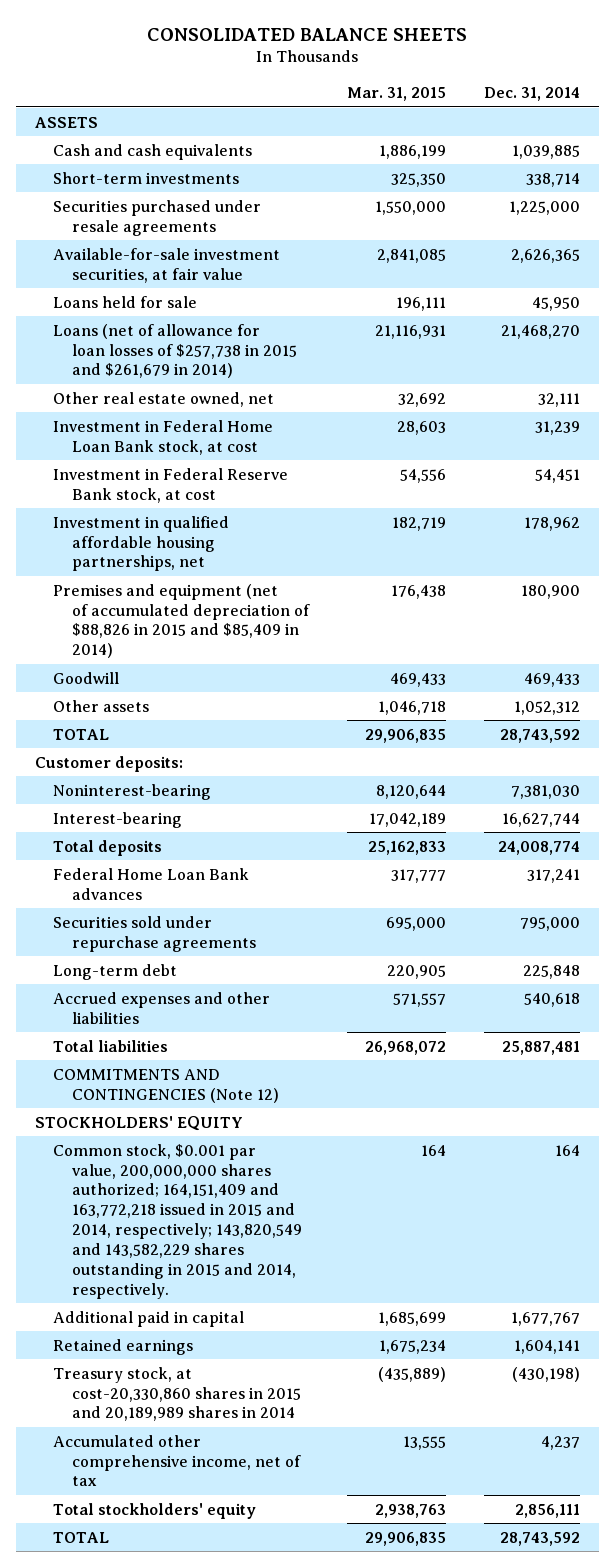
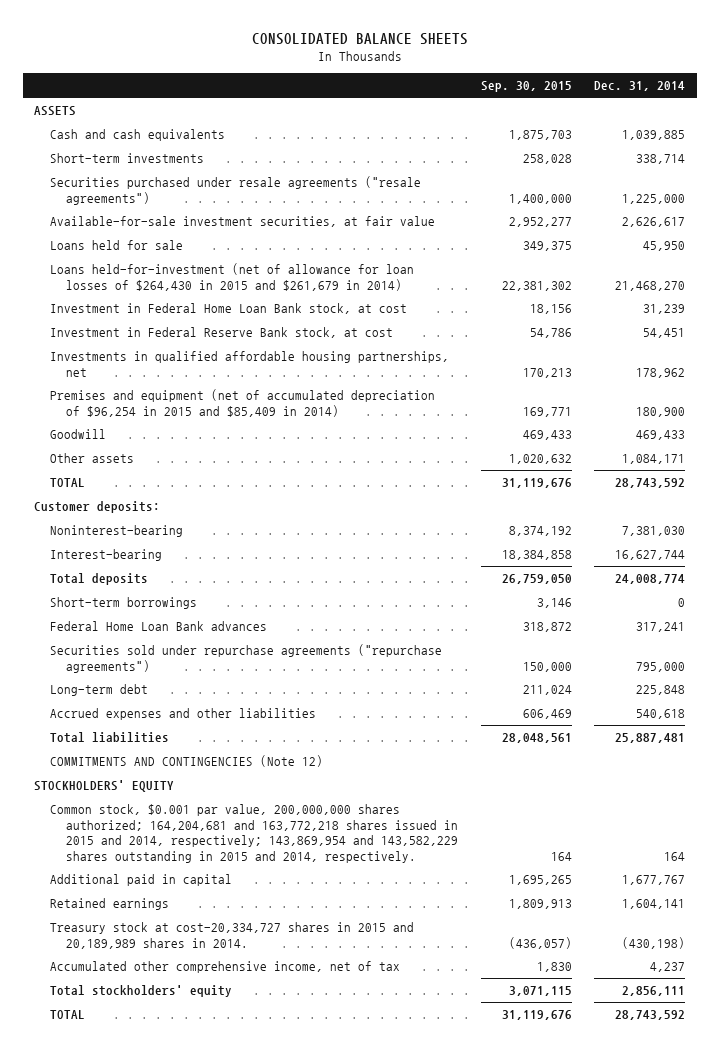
- | Mar. 31, 2015 | Dec. 31, 2014
+ | Sep. 30, 2015 | Dec. 31, 2014
- Securities purchased under resale agreements | 1,550,000 | 1,225,000
- Available-for-sale investment securities, at fair value | 2,841,085 | 2,626,365
+ Securities purchased under resale agreements ("resale agreements") | 1,400,000 | 1,225,000
+ Available-for-sale investment securities, at fair value | 2,952,277 | 2,626,617
- Loans (net of allowance for loan losses of $257,738 in 2015 and $261,679 in 2014) | 21,116,931 | 21,468,270
- Other real estate owned, net | 32,692 | 32,111
+ Loans held-for-investment (net of allowance for loan losses of $264,430 in 2015 and $261,679 in 2014) | 22,381,302 | 21,468,270
- Investment in qualified affordable housing partnerships, net | 182,719 | 178,962
- Premises and equipment (net of accumulated depreciation of $88,826 in 2015 and $85,409 in 2014) | 176,438 | 180,900
+ Investments in qualified affordable housing partnerships, net | 170,213 | 178,962
+ Premises and equipment (net of accumulated depreciation of $96,254 in 2015 and $85,409 in 2014) | 169,771 | 180,900
- Other assets | 1,046,718 | 1,052,312
+ Other assets | 1,020,632 | 1,084,171
+ Short-term borrowings | 3,146 | 0
- Securities sold under repurchase agreements | 695,000 | 795,000
+ Securities sold under repurchase agreements ("repurchase agreements") | 150,000 | 795,000
- Common stock, $0.001 par value, 200,000,000 shares authorized; 164,151,409 and 163,772,218 issued in 2015 and 2014, respectively; 143,820,549 and 143,582,229 shares outstanding in 2015 and 2014, respectively. | 164 | 164
+ Common stock, $0.001 par value, 200,000,000 shares authorized; 164,204,681 and 163,772,218 shares issued in 2015 and 2014, respectively; 143,869,954 and 143,582,229 shares outstanding in 2015 and 2014, respectively. | 164 | 164
- Treasury stock, at cost-20,330,860 shares in 2015 and 20,189,989 shares in 2014 | (435,889) | (430,198)
+ Treasury stock at cost-20,334,727 shares in 2015 and 20,189,989 shares in 2014. | (436,057) | (430,198)

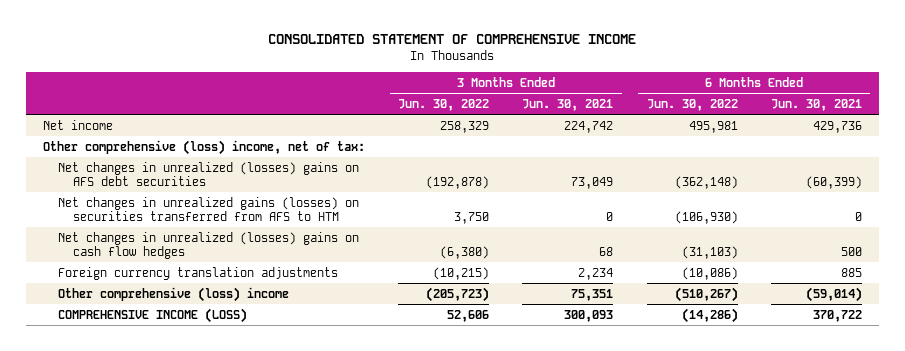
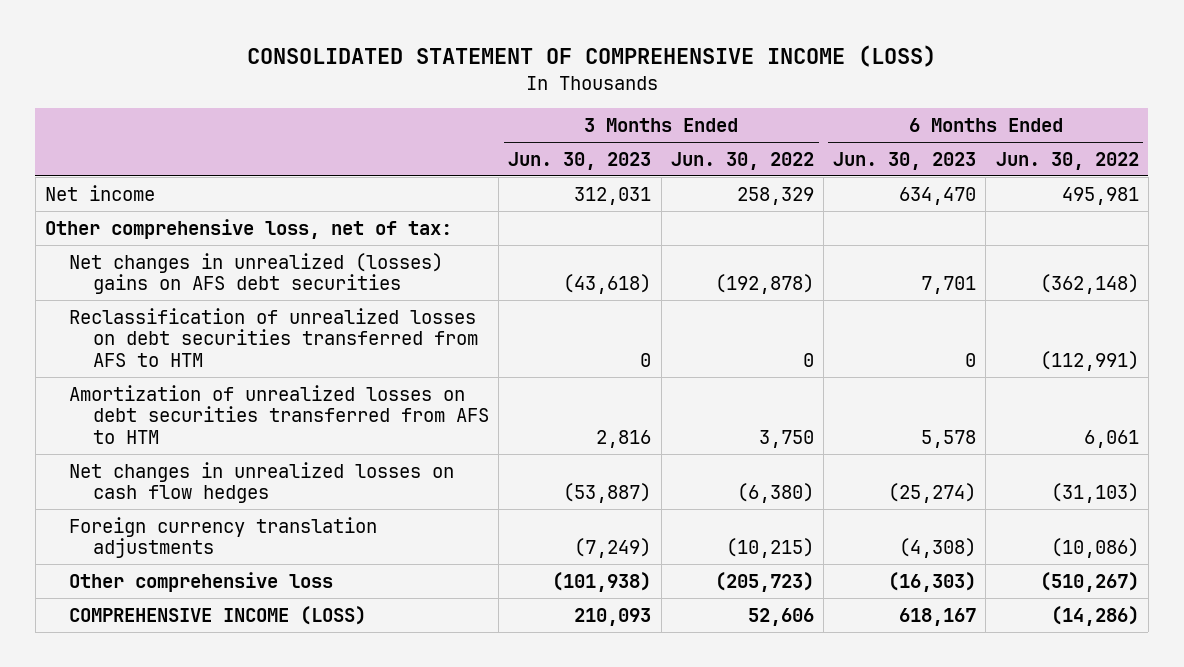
- CONSOLIDATED STATEMENT OF COMPREHENSIVE INCOME
+ CONSOLIDATED STATEMENT OF COMPREHENSIVE INCOME (LOSS)
- | 3 Months Ended Jun. 30, 2022 | 3 Months Ended Jun. 30, 2021 | 6 Months Ended Jun. 30, 2022 | 6 Months Ended Jun. 30, 2021
+ | 3 Months Ended Jun. 30, 2023 | 3 Months Ended Jun. 30, 2022 | 6 Months Ended Jun. 30, 2023 | 6 Months Ended Jun. 30, 2022
- Other comprehensive (loss) income, net of tax:
+ Other comprehensive loss, net of tax:
- Net changes in unrealized gains (losses) on securities transferred from AFS to HTM | 3,750 | 0 | (106,930) | 0
- Net changes in unrealized (losses) gains on cash flow hedges | (6,380) | 68 | (31,103) | 500
+ Reclassification of unrealized losses on debt securities transferred from AFS to HTM | 0 | 0 | 0 | (112,991)
+ Amortization of unrealized losses on debt securities transferred from AFS to HTM | 2,816 | 3,750 | 5,578 | 6,061
+ Net changes in unrealized losses on cash flow hedges | (53,887) | (6,380) | (25,274) | (31,103)
- Other comprehensive (loss) income | (205,723) | 75,351 | (510,267) | (59,014)
+ Other comprehensive loss | (101,938) | (205,723) | (16,303) | (510,267)

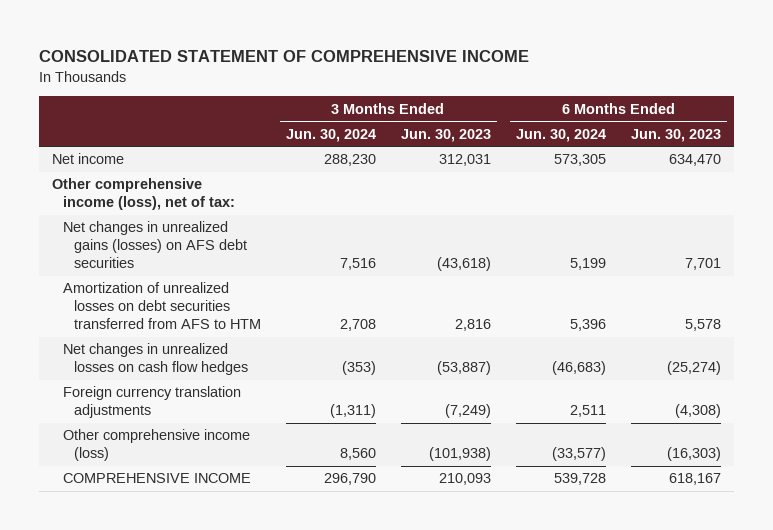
- CONSOLIDATED STATEMENT OF COMPREHENSIVE INCOME (LOSS)
+ CONSOLIDATED STATEMENT OF COMPREHENSIVE INCOME
- | 3 Months Ended Jun. 30, 2023 | 3 Months Ended Jun. 30, 2022 | 6 Months Ended Jun. 30, 2023 | 6 Months Ended Jun. 30, 2022
+ | 3 Months Ended Jun. 30, 2024 | 3 Months Ended Jun. 30, 2023 | 6 Months Ended Jun. 30, 2024 | 6 Months Ended Jun. 30, 2023
- Other comprehensive loss, net of tax:
- Net changes in unrealized (losses) gains on AFS debt securities | (43,618) | (192,878) | 7,701 | (362,148)
- Reclassification of unrealized losses on debt securities transferred from AFS to HTM | 0 | 0 | 0 | (112,991)
+ Other comprehensive income (loss), net of tax:
+ Net changes in unrealized gains (losses) on AFS debt securities | 7,516 | (43,618) | 5,199 | 7,701
- Other comprehensive loss | (101,938) | (205,723) | (16,303) | (510,267)
- COMPREHENSIVE INCOME (LOSS) | 210,093 | 52,606 | 618,167 | (14,286)
+ Other comprehensive income (loss) | 8,560 | (101,938) | (33,577) | (16,303)
+ COMPREHENSIVE INCOME | 296,790 | 210,093 | 539,728 | 618,167

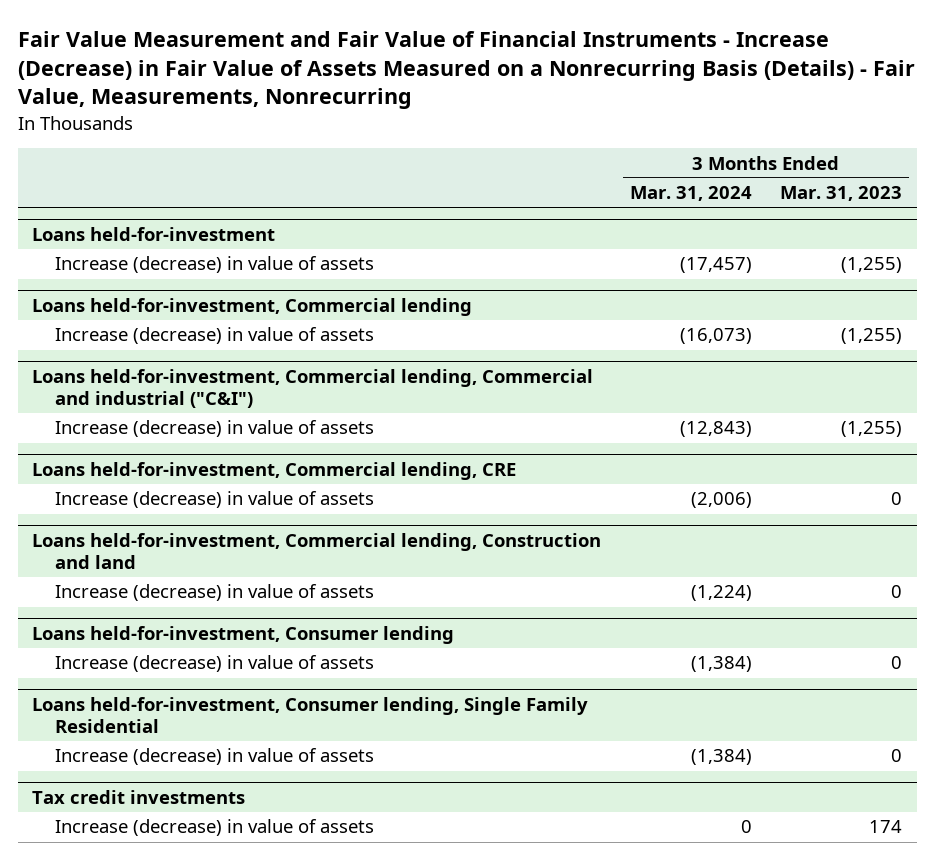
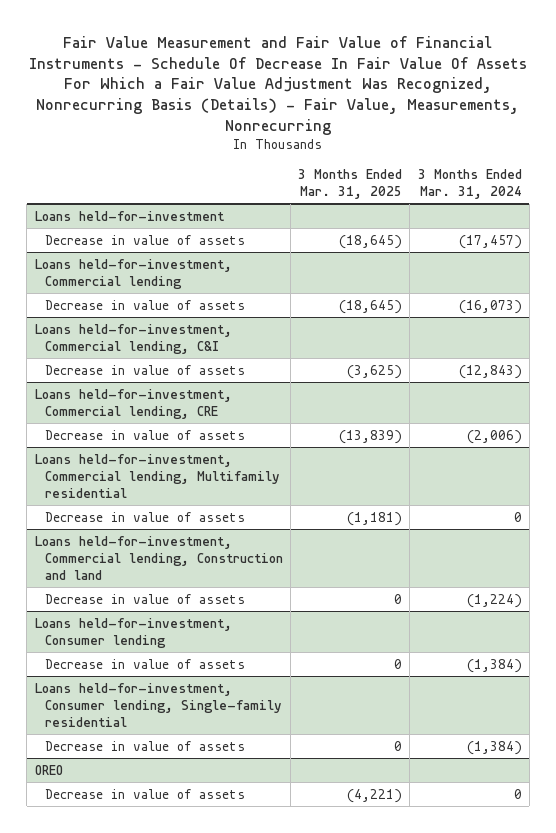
- Fair Value Measurement and Fair Value of Financial Instruments - Increase (Decrease) in Fair Value of Assets Measured on a Nonrecurring Basis (Details) - Fair Value, Measurements, Nonrecurring
+ Fair Value Measurement and Fair Value of Financial Instruments - Schedule Of Decrease In Fair Value Of Assets For Which a Fair Value Adjustment Was Recognized, Nonrecurring Basis (Details) - Fair Value, Measurements, Nonrecurring
- | 3 Months Ended Mar. 31, 2024 | 3 Months Ended Mar. 31, 2023
+ | 3 Months Ended Mar. 31, 2025 | 3 Months Ended Mar. 31, 2024
@ Loans held-for-investment
- Increase (decrease) in value of assets | (17,457) | (1,255)
+ Decrease in value of assets | (18,645) | (17,457)
@ Loans held-for-investment, Commercial lending
- Increase (decrease) in value of assets | (16,073) | (1,255)
- Loans held-for-investment, Commercial lending, Commercial and industrial ("C&I")
- Increase (decrease) in value of assets | (12,843) | (1,255)
@ Loans held-for-investment, Commercial lending
+ Decrease in value of assets | (18,645) | (16,073)
+ Loans held-for-investment, Commercial lending, C&I
+ Decrease in value of assets | (3,625) | (12,843)
@ Loans held-for-investment, Commercial lending, CRE
- Increase (decrease) in value of assets | (2,006) | 0
+ Decrease in value of assets | (13,839) | (2,006)
+ Loans held-for-investment, Commercial lending, Multifamily residential
+ Decrease in value of assets | (1,181) | 0
@ Loans held-for-investment, Commercial lending, Construction and land
- Increase (decrease) in value of assets | (1,224) | 0
+ Decrease in value of assets | 0 | (1,224)
@ Loans held-for-investment, Consumer lending
- Increase (decrease) in value of assets | (1,384) | 0
- Loans held-for-investment, Consumer lending, Single Family Residential
- Increase (decrease) in value of assets | (1,384) | 0
- Tax credit investments
- Increase (decrease) in value of assets | 0 | 174
@ Loans held-for-investment, Consumer lending
+ Decrease in value of assets | 0 | (1,384)
+ Loans held-for-investment, Consumer lending, Single-family residential
+ Decrease in value of assets | 0 | (1,384)
+ OREO
+ Decrease in value of assets | (4,221) | 0

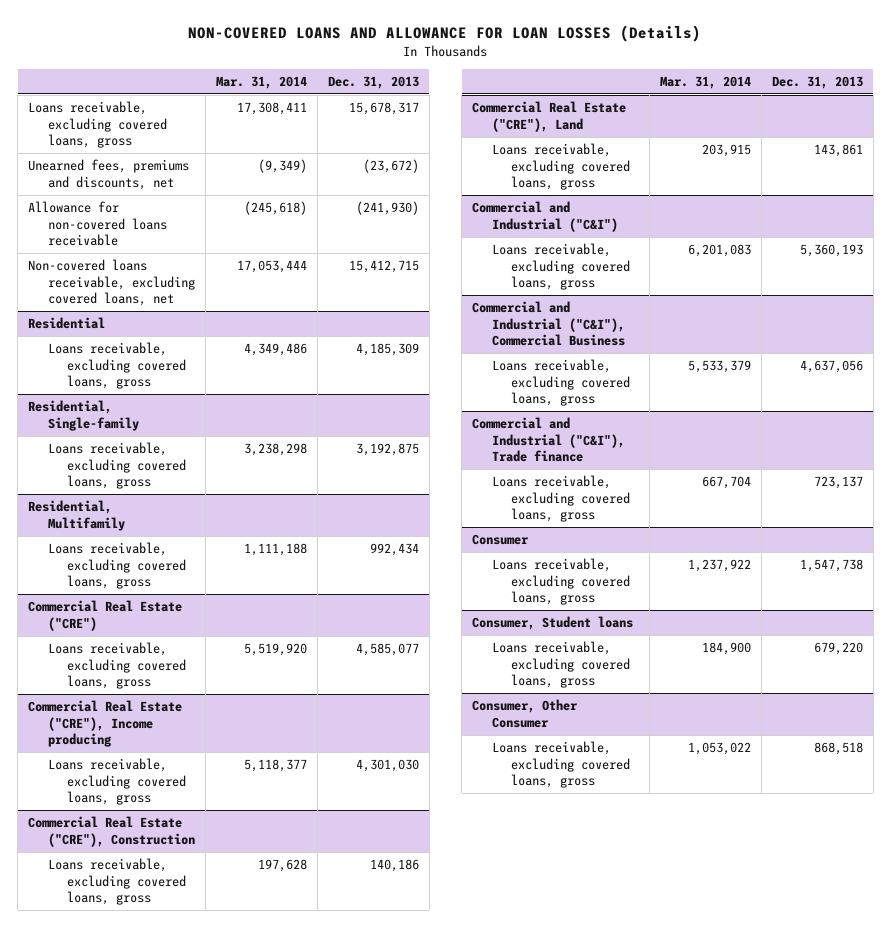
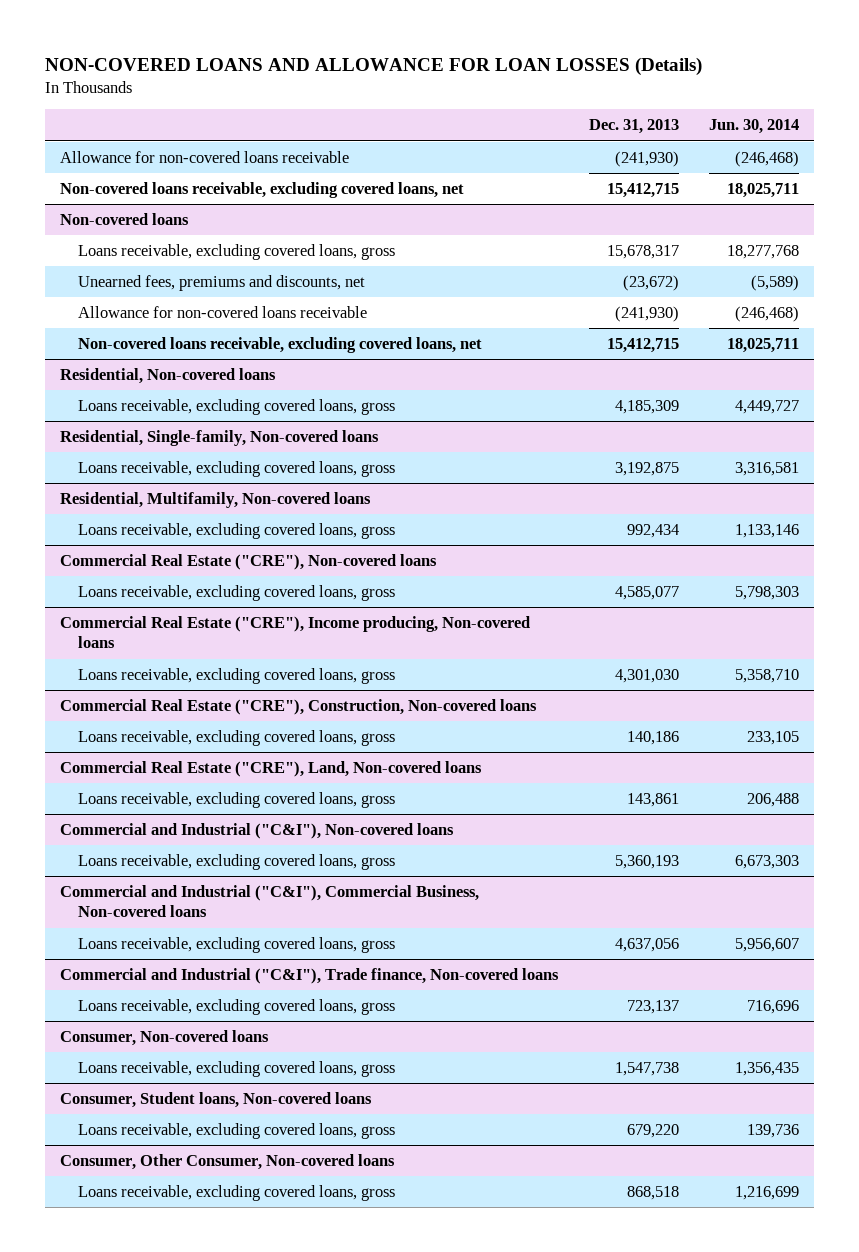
- | Mar. 31, 2014 | Dec. 31, 2013
+ | Dec. 31, 2013 | Jun. 30, 2014
+ Allowance for non-covered loans receivable | (241,930) | (246,468)
+ Non-covered loans receivable, excluding covered loans, net | 15,412,715 | 18,025,711
+ Non-covered loans
- Residential
+ Residential, Non-covered loans
- Residential, Single-family
+ Residential, Single-family, Non-covered loans
- Residential, Multifamily
+ Residential, Multifamily, Non-covered loans
- Commercial Real Estate ("CRE")
+ Commercial Real Estate ("CRE"), Non-covered loans
- Commercial Real Estate ("CRE"), Income producing
+ Commercial Real Estate ("CRE"), Income producing, Non-covered loans
- Commercial Real Estate ("CRE"), Construction
+ Commercial Real Estate ("CRE"), Construction, Non-covered loans
- Commercial Real Estate ("CRE"), Land
+ Commercial Real Estate ("CRE"), Land, Non-covered loans
- Commercial and Industrial ("C&I")
+ Commercial and Industrial ("C&I"), Non-covered loans
- Commercial and Industrial ("C&I"), Commercial Business
+ Commercial and Industrial ("C&I"), Commercial Business, Non-covered loans
- Commercial and Industrial ("C&I"), Trade finance
+ Commercial and Industrial ("C&I"), Trade finance, Non-covered loans
- Consumer
+ Consumer, Non-covered loans
- Consumer, Student loans
+ Consumer, Student loans, Non-covered loans
- Consumer, Other Consumer
+ Consumer, Other Consumer, Non-covered loans

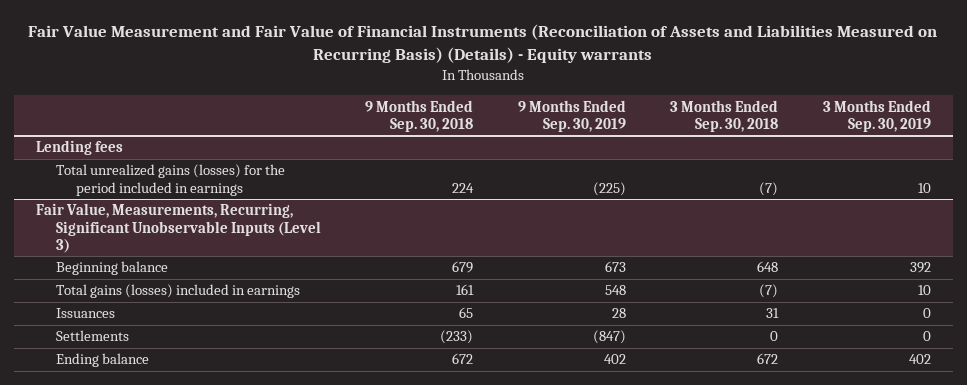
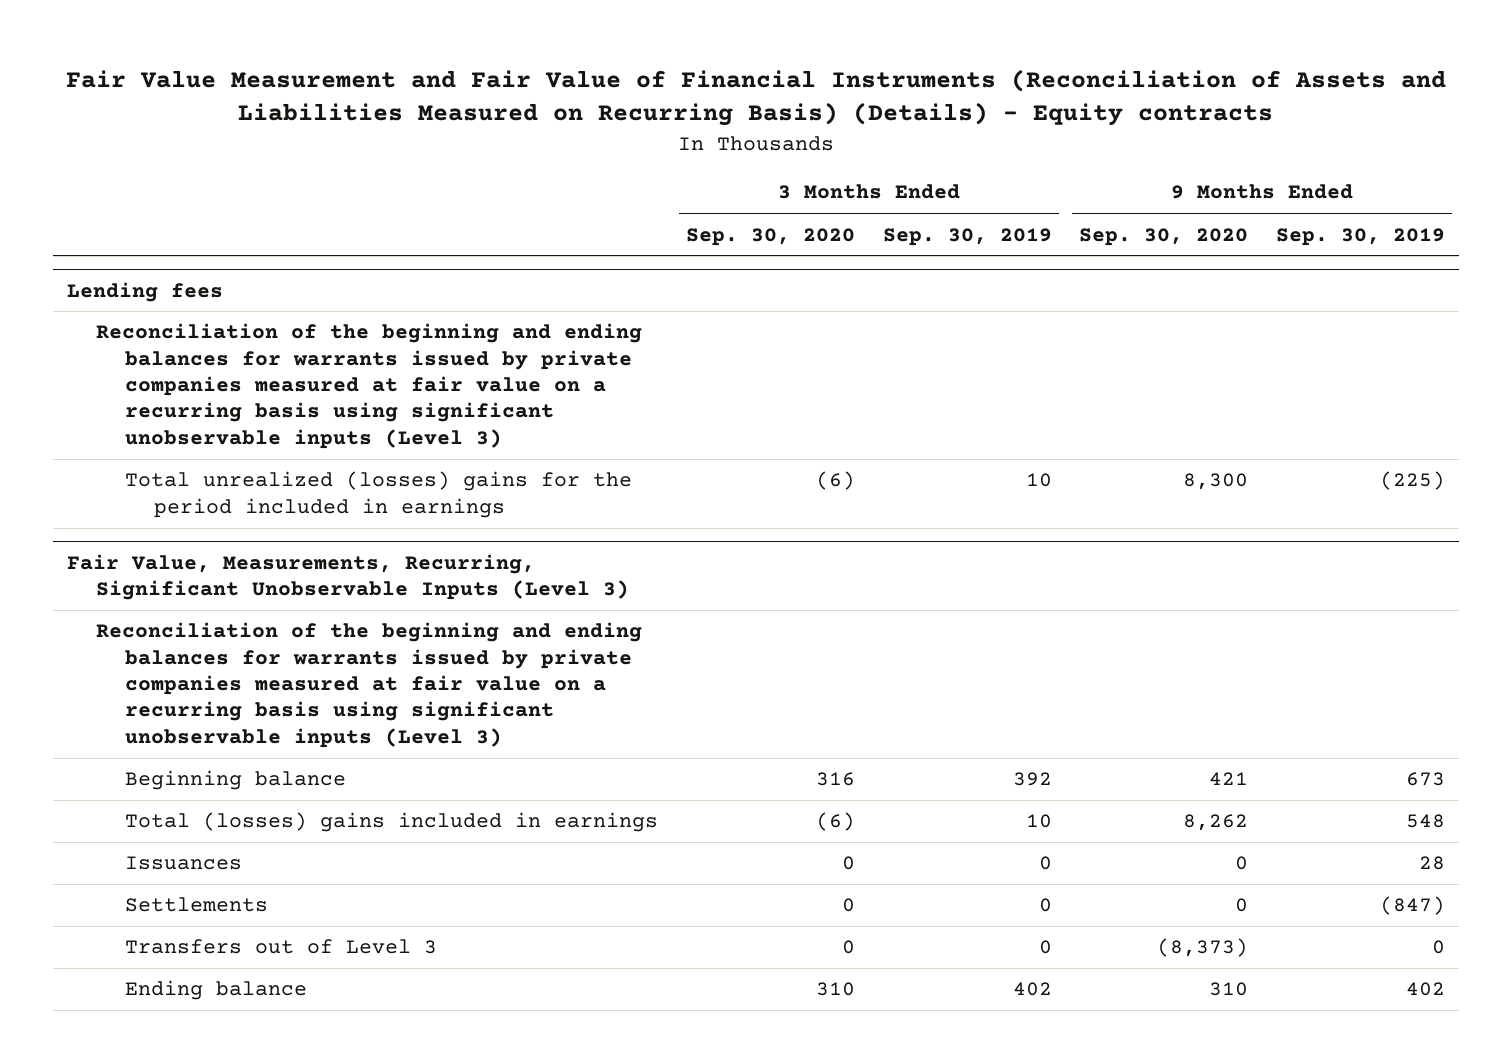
- Fair Value Measurement and Fair Value of Financial Instruments (Reconciliation of Assets and Liabilities Measured on Recurring Basis) (Details) - Equity warrants
+ Fair Value Measurement and Fair Value of Financial Instruments (Reconciliation of Assets and Liabilities Measured on Recurring Basis) (Details) - Equity contracts
- | 9 Months Ended Sep. 30, 2018 | 9 Months Ended Sep. 30, 2019 | 3 Months Ended Sep. 30, 2018 | 3 Months Ended Sep. 30, 2019
+ | 3 Months Ended Sep. 30, 2020 | 3 Months Ended Sep. 30, 2019 | 9 Months Ended Sep. 30, 2020 | 9 Months Ended Sep. 30, 2019
@ Lending fees
- Total unrealized gains (losses) for the period included in earnings | 224 | (225) | (7) | 10
+ Reconciliation of the beginning and ending balances for warrants issued by private companies measured at fair value on a recurring basis using significant unobservable inputs (Level 3)
+ Total unrealized (losses) gains for the period included in earnings | (6) | 10 | 8,300 | (225)
@ Fair Value, Measurements, Recurring, Significant Unobservable Inputs (Level 3)
+ Reconciliation of the beginning and ending balances for warrants issued by private companies measured at fair value on a recurring basis using significant unobservable inputs (Level 3)
- Total gains (losses) included in earnings | 161 | 548 | (7) | 10
+ Total (losses) gains included in earnings | (6) | 10 | 8,262 | 548
+ Transfers out of Level 3 | 0 | 0 | (8,373) | 0

